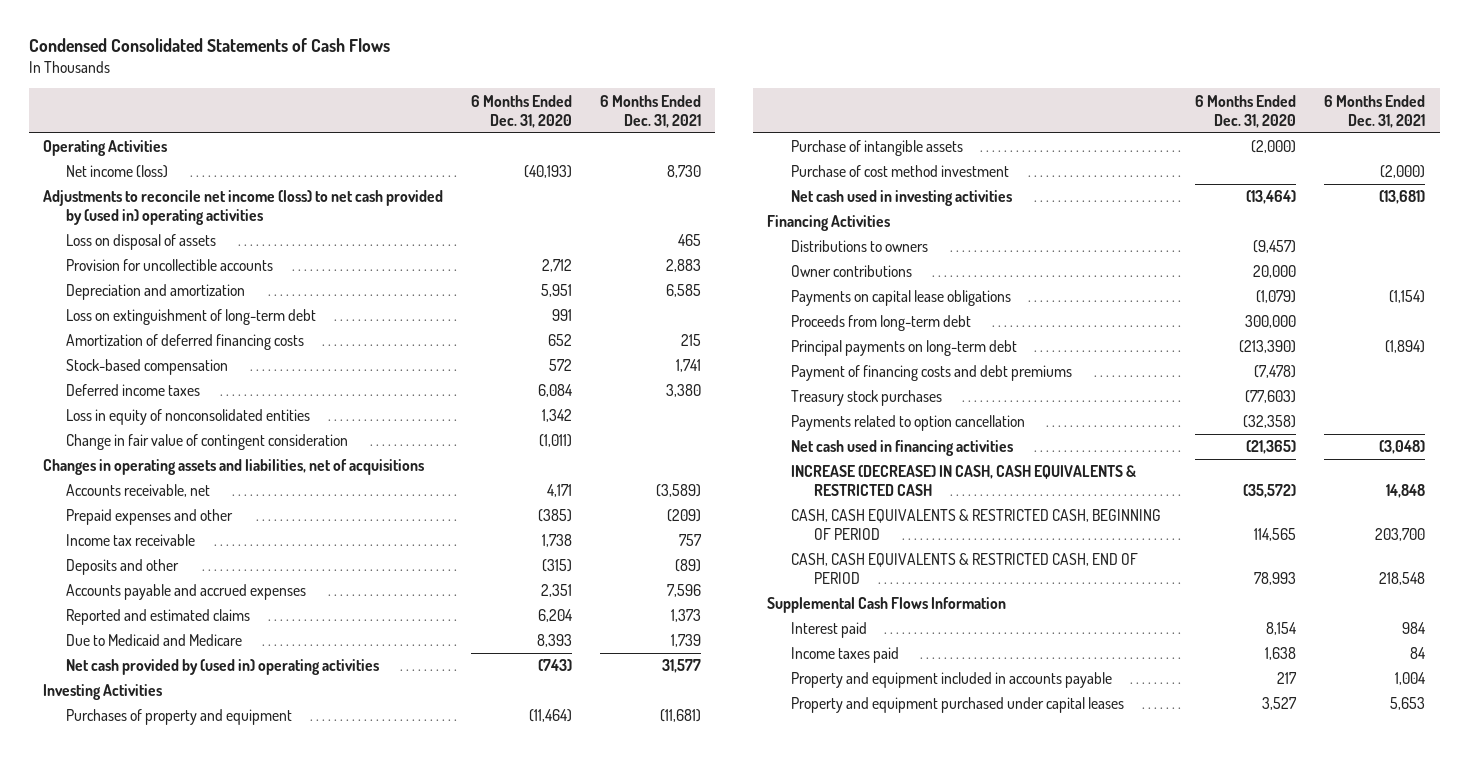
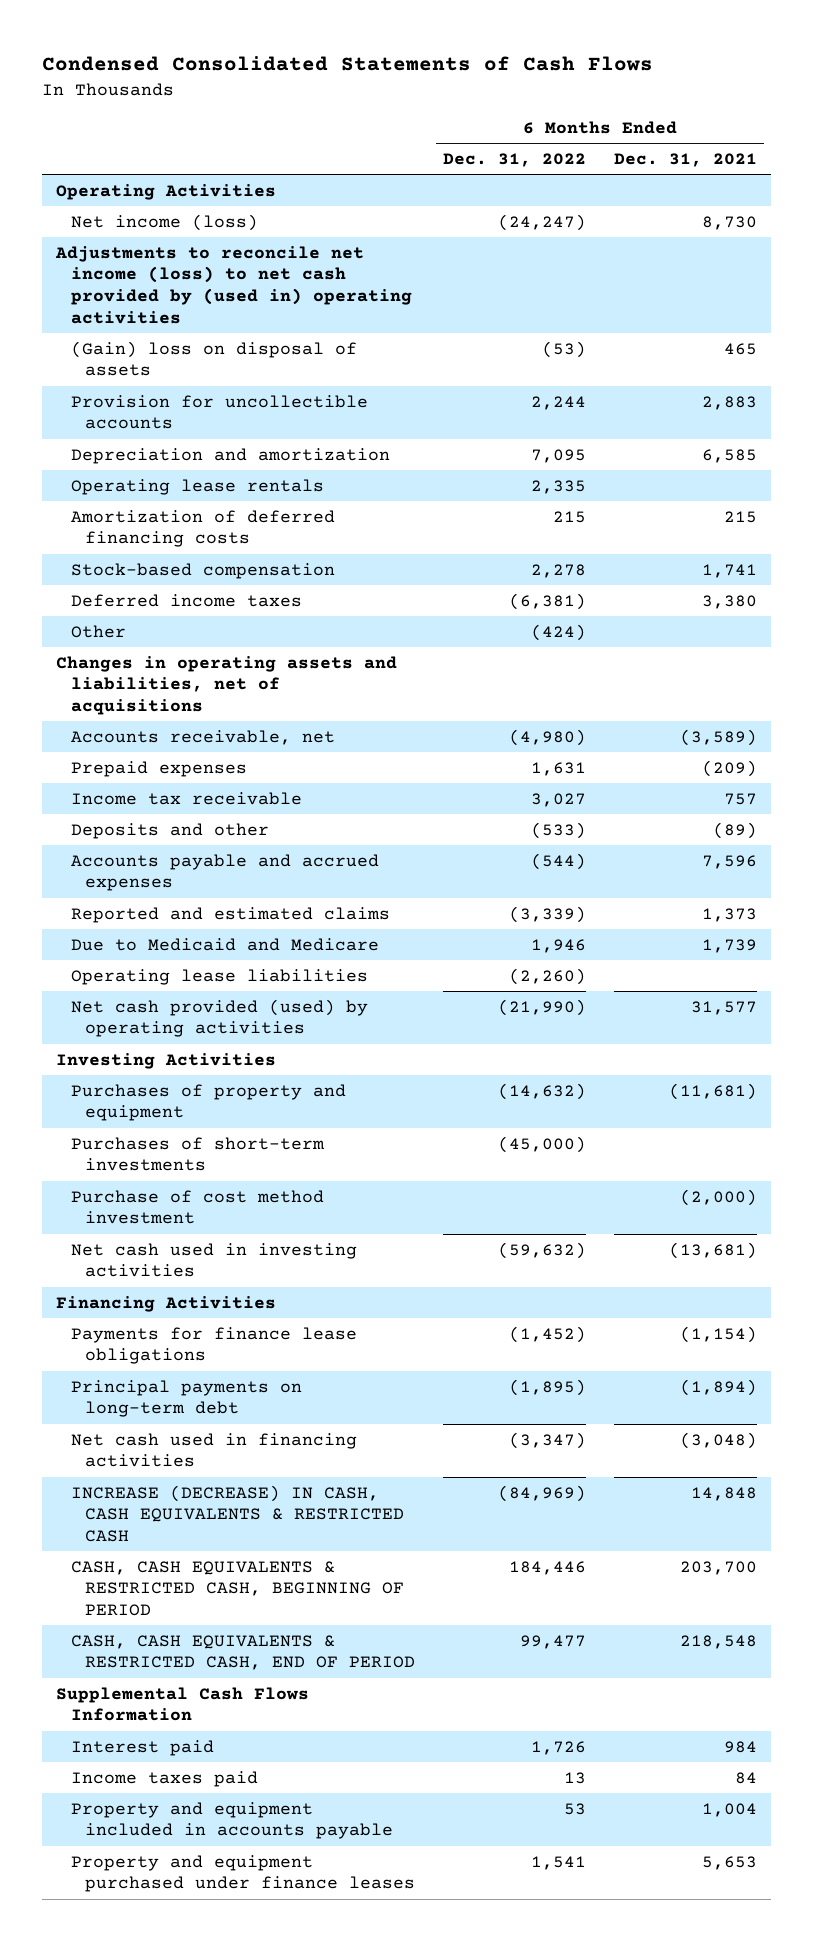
- | 6 Months Ended Dec. 31, 2020 | 6 Months Ended Dec. 31, 2021
+ | 6 Months Ended Dec. 31, 2022 | 6 Months Ended Dec. 31, 2021
- Loss on disposal of assets | | 465
+ (Gain) loss on disposal of assets | (53) | 465
- Loss on extinguishment of long-term debt | 991 |
+ Operating lease rentals | 2,335 |
- Loss in equity of nonconsolidated entities | 1,342 |
- Change in fair value of contingent consideration | (1,011) |
+ Other | (424) |
- Prepaid expenses and other | (385) | (209)
+ Prepaid expenses | 1,631 | (209)
- Net cash provided by (used in) operating activities | (743) | 31,577
+ Operating lease liabilities | (2,260) |
+ Net cash provided (used) by operating activities | (21,990) | 31,577
- Purchase of intangible assets | (2,000) |
+ Purchases of short-term investments | (45,000) |
- Distributions to owners | (9,457) |
- Owner contributions | 20,000 |
- Payments on capital lease obligations | (1,079) | (1,154)
- Proceeds from long-term debt | 300,000 |
+ Payments for finance lease obligations | (1,452) | (1,154)
- Payment of financing costs and debt premiums | (7,478) |
- Treasury stock purchases | (77,603) |
- Payments related to option cancellation | (32,358) |
- Property and equipment purchased under capital leases | 3,527 | 5,653
+ Property and equipment purchased under finance leases | 1,541 | 5,653

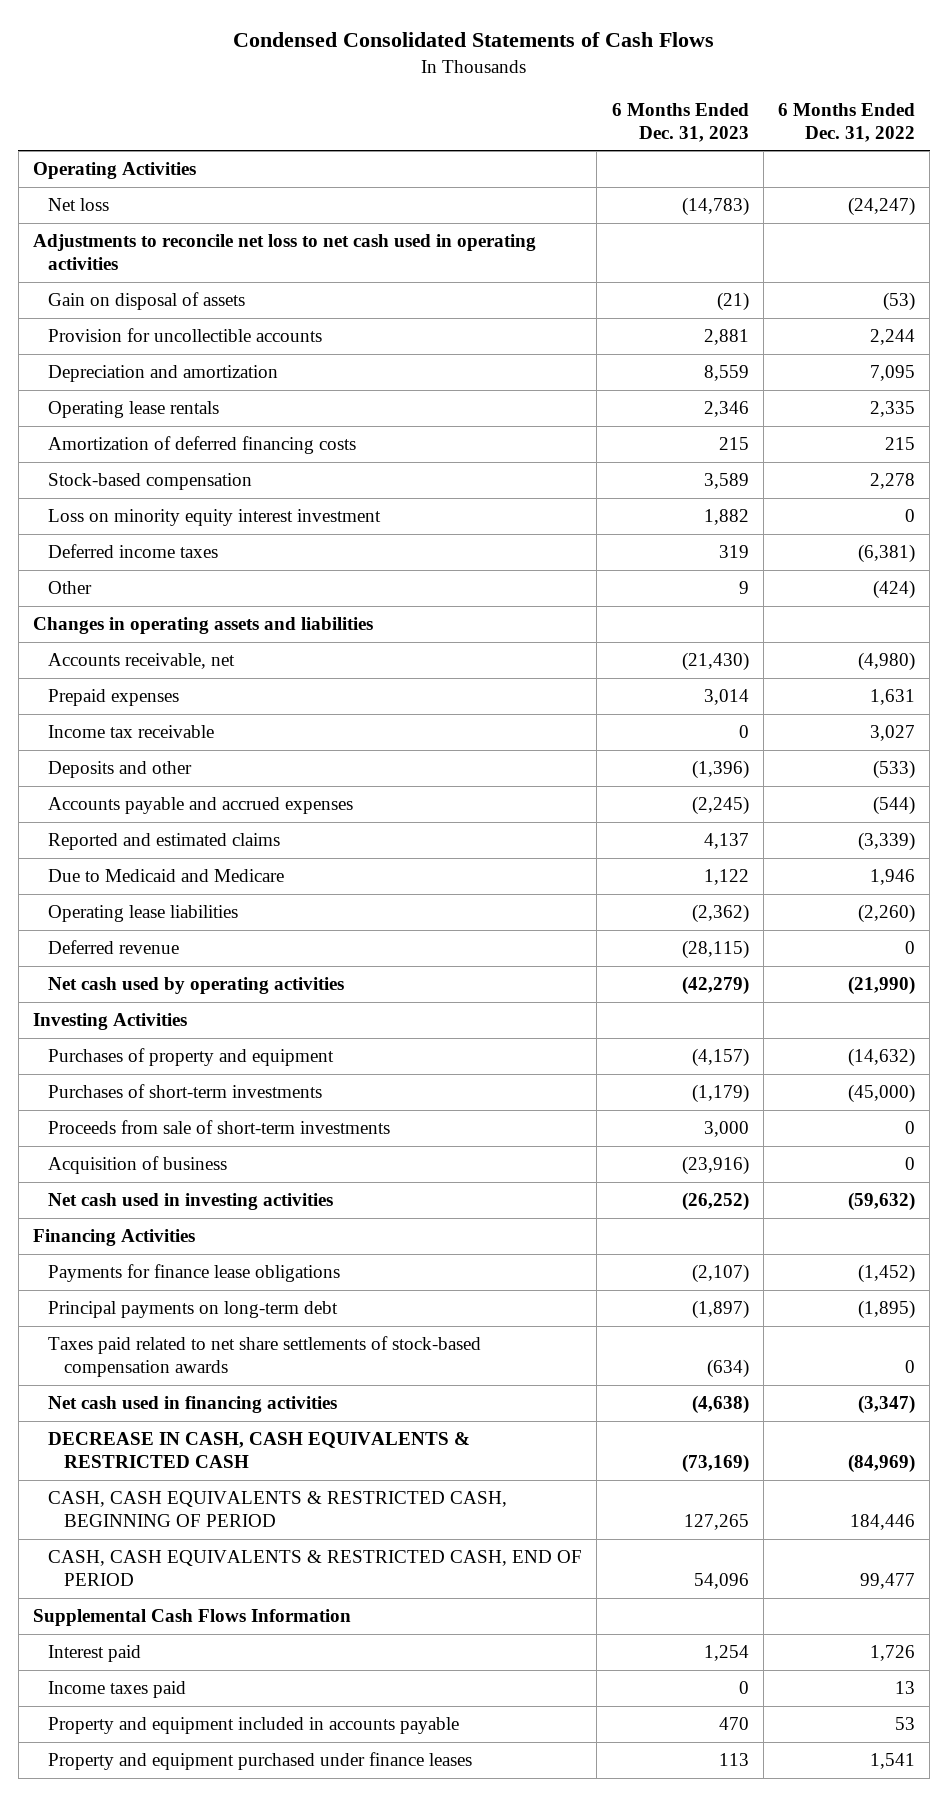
- | 6 Months Ended Dec. 31, 2022 | 6 Months Ended Dec. 31, 2021
+ | 6 Months Ended Dec. 31, 2023 | 6 Months Ended Dec. 31, 2022
- Net income (loss) | (24,247) | 8,730
- Adjustments to reconcile net income (loss) to net cash provided by (used in) operating activities
- (Gain) loss on disposal of assets | (53) | 465
+ Net loss | (14,783) | (24,247)
+ Adjustments to reconcile net loss to net cash used in operating activities
+ Gain on disposal of assets | (21) | (53)
+ Loss on minority equity interest investment | 1,882 | 0
- Changes in operating assets and liabilities, net of acquisitions
+ Changes in operating assets and liabilities
- Net cash provided (used) by operating activities | (21,990) | 31,577
+ Deferred revenue | (28,115) | 0
+ Net cash used by operating activities | (42,279) | (21,990)
- Purchase of cost method investment | | (2,000)
+ Proceeds from sale of short-term investments | 3,000 | 0
+ Acquisition of business | (23,916) | 0
+ Taxes paid related to net share settlements of stock-based compensation awards | (634) | 0
- INCREASE (DECREASE) IN CASH, CASH EQUIVALENTS & RESTRICTED CASH | (84,969) | 14,848
+ DECREASE IN CASH, CASH EQUIVALENTS & RESTRICTED CASH | (73,169) | (84,969)

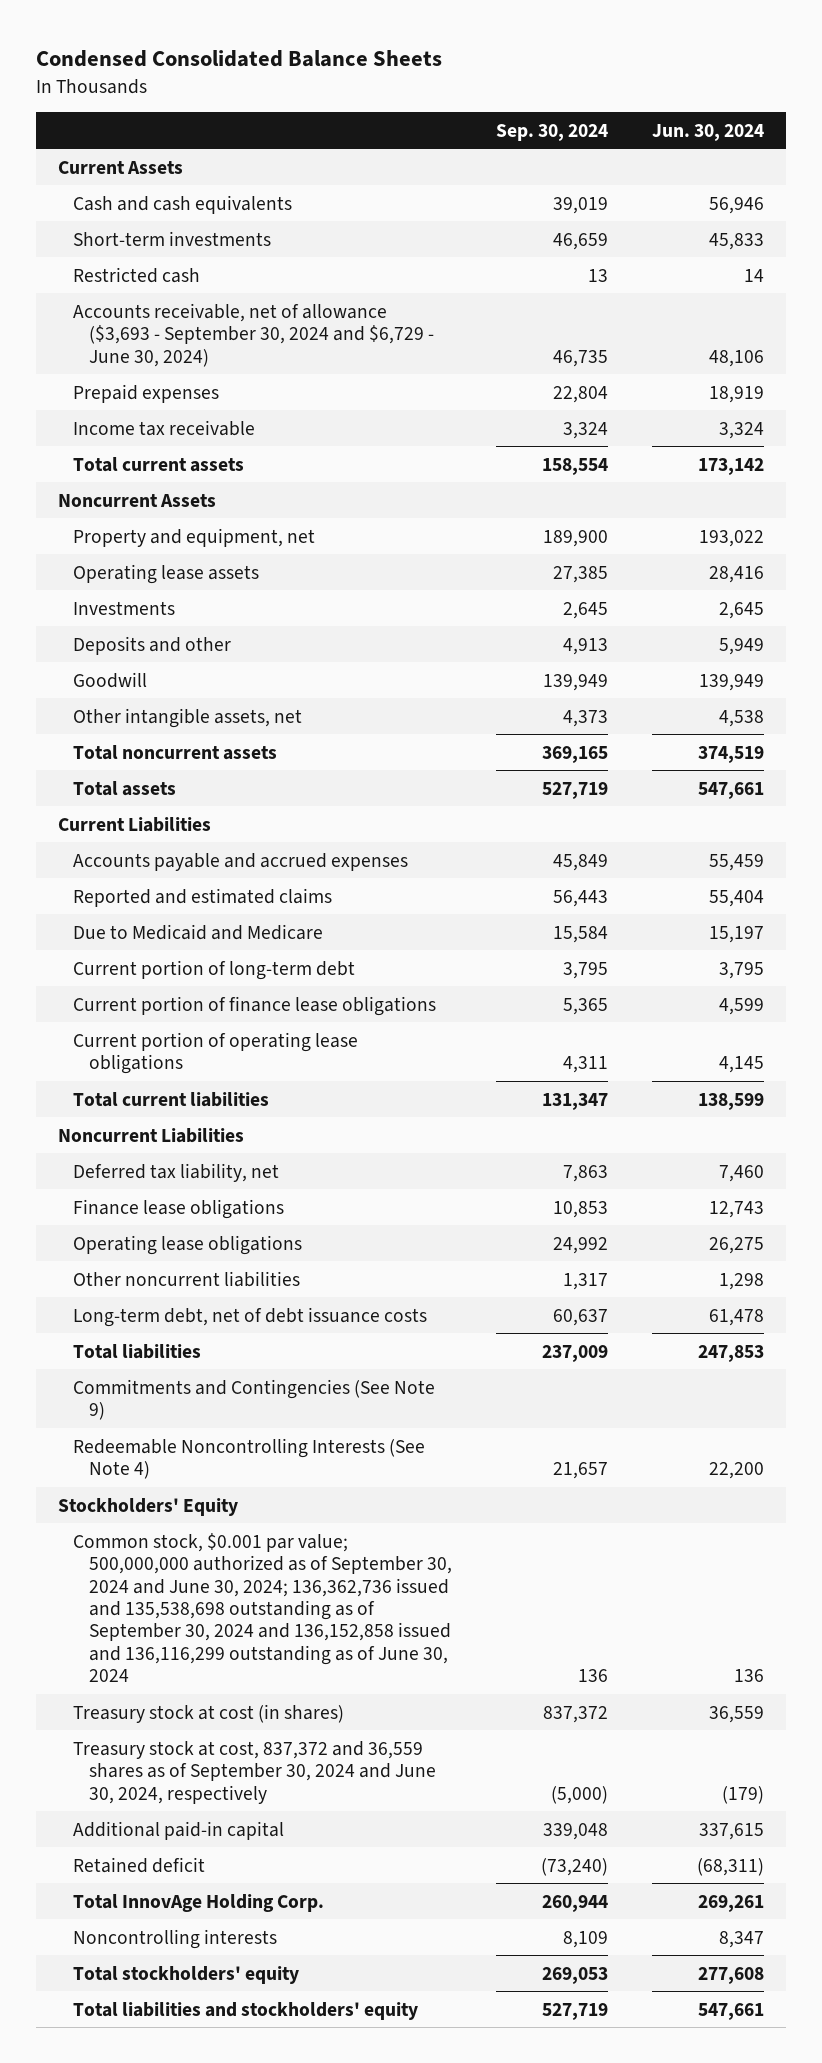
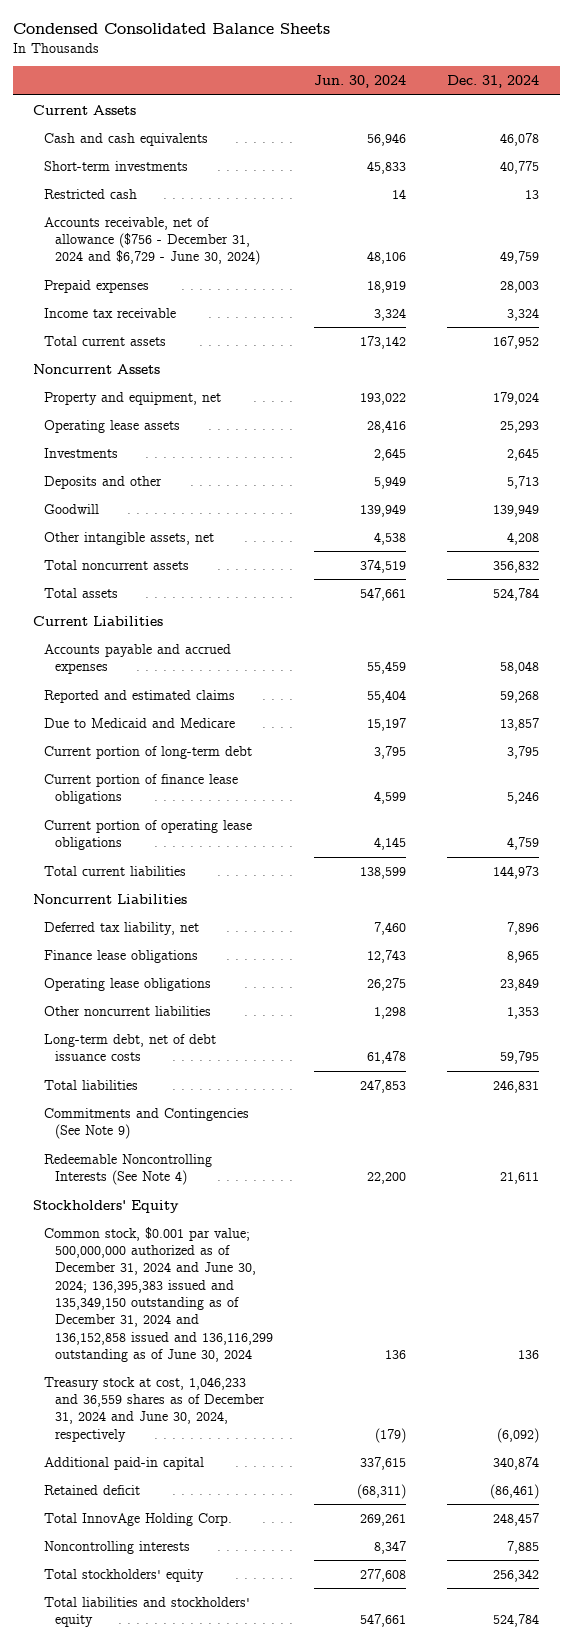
- | Sep. 30, 2024 | Jun. 30, 2024
+ | Jun. 30, 2024 | Dec. 31, 2024
- Accounts receivable, net of allowance ($3,693 - September 30, 2024 and $6,729 - June 30, 2024) | 46,735 | 48,106
+ Accounts receivable, net of allowance ($756 - December 31, 2024 and $6,729 - June 30, 2024) | 48,106 | 49,759
- Common stock, $0.001 par value; 500,000,000 authorized as of September 30, 2024 and June 30, 2024; 136,362,736 issued and 135,538,698 outstanding as of September 30, 2024 and 136,152,858 issued and 136,116,299 outstanding as of June 30, 2024 | 136 | 136
- Treasury stock at cost (in shares) | 837,372 | 36,559
- Treasury stock at cost, 837,372 and 36,559 shares as of September 30, 2024 and June 30, 2024, respectively | (5,000) | (179)
+ Common stock, $0.001 par value; 500,000,000 authorized as of December 31, 2024 and June 30, 2024; 136,395,383 issued and 135,349,150 outstanding as of December 31, 2024 and 136,152,858 issued and 136,116,299 outstanding as of June 30, 2024 | 136 | 136
+ Treasury stock at cost, 1,046,233 and 36,559 shares as of December 31, 2024 and June 30, 2024, respectively | (179) | (6,092)

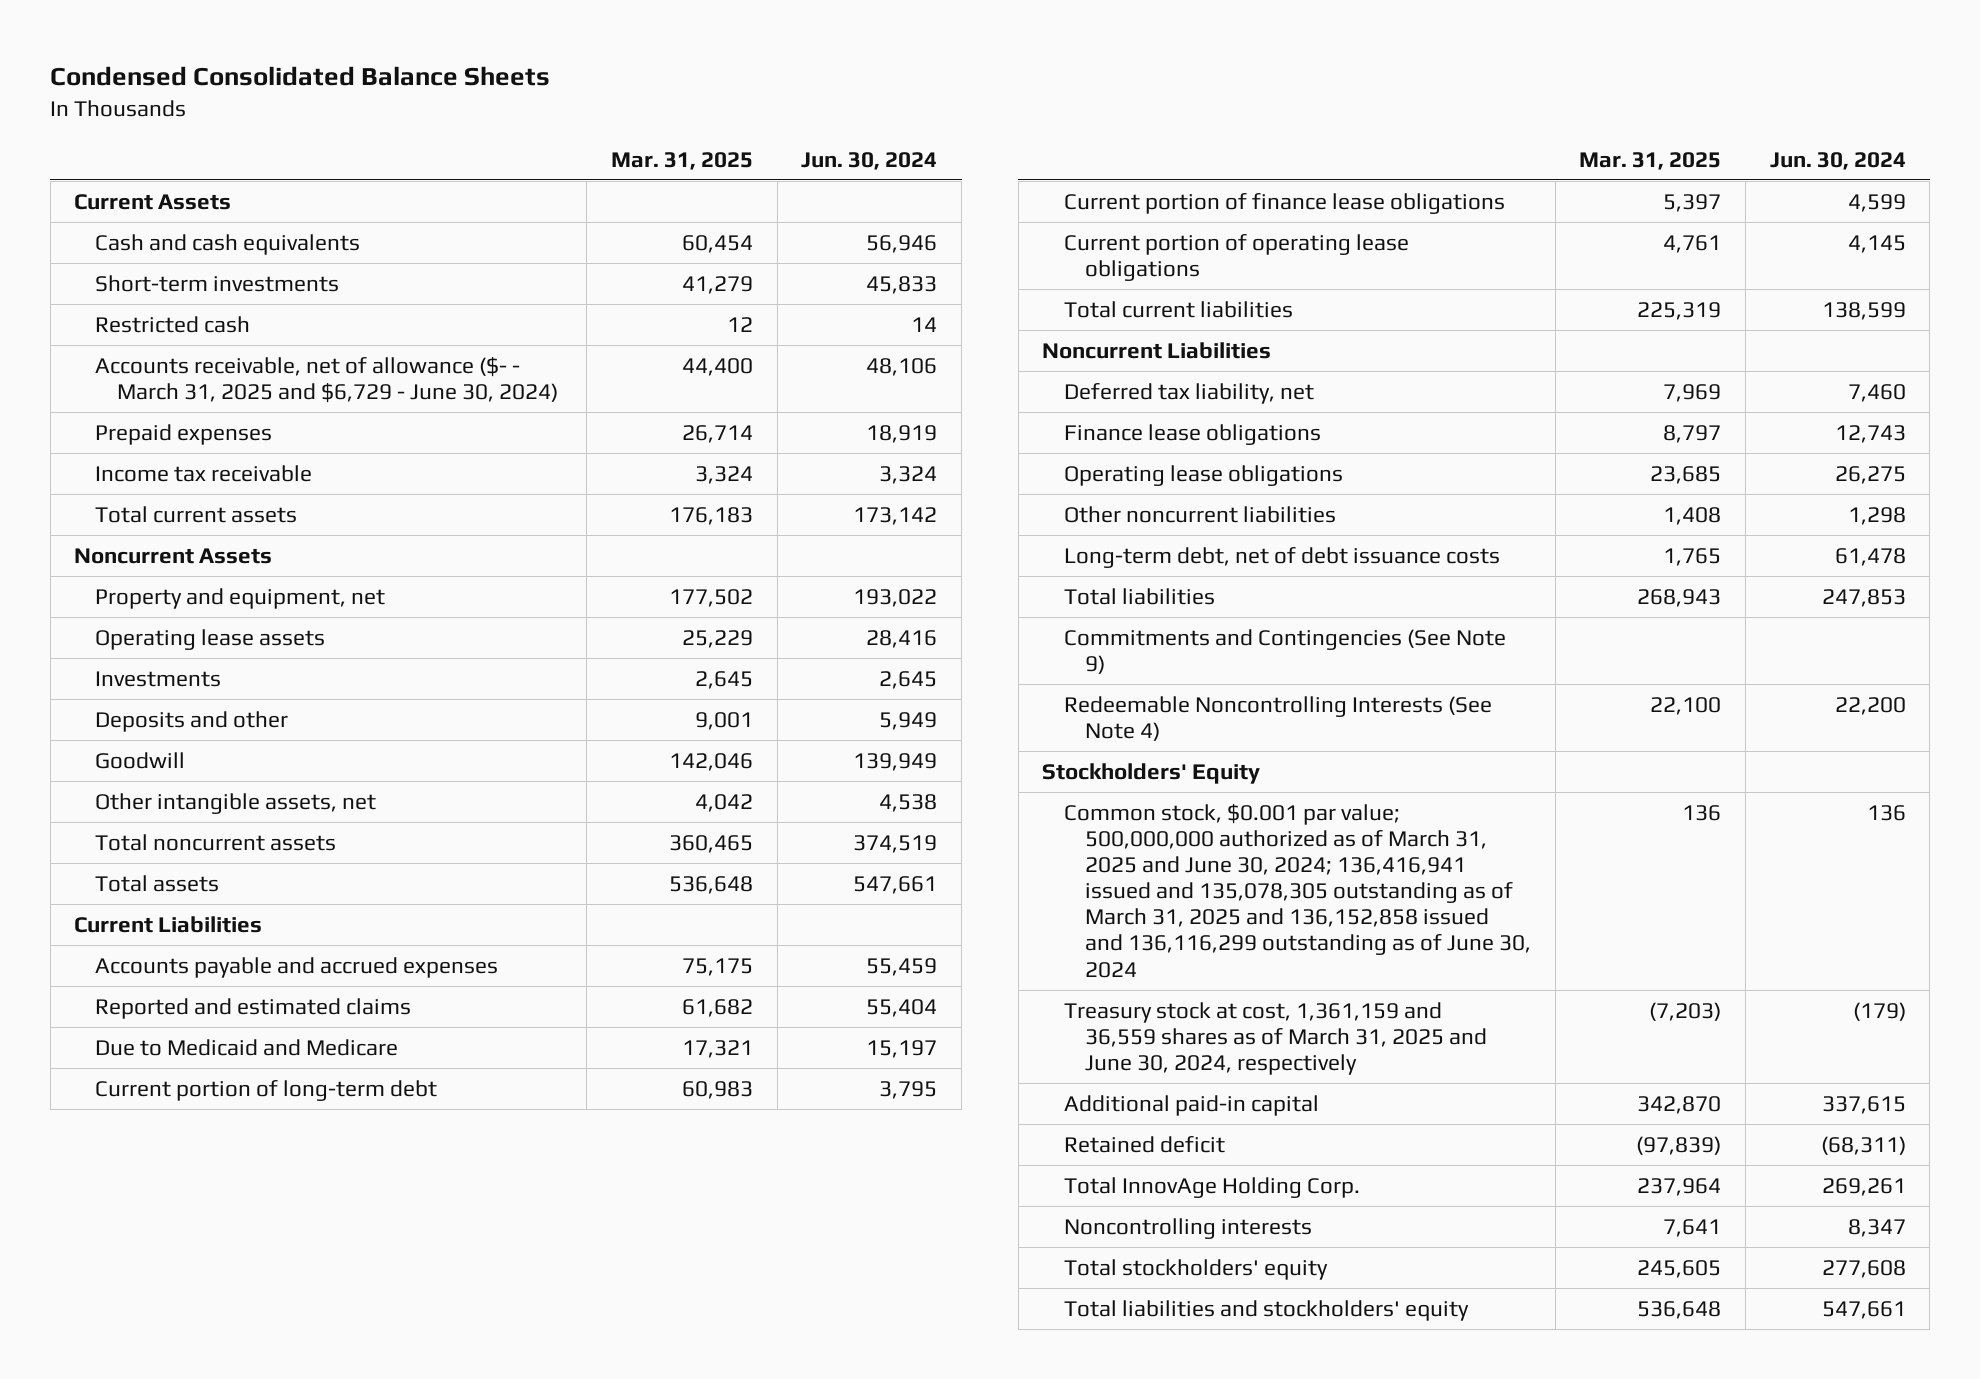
- | Jun. 30, 2024 | Dec. 31, 2024
+ | Mar. 31, 2025 | Jun. 30, 2024
- Accounts receivable, net of allowance ($756 - December 31, 2024 and $6,729 - June 30, 2024) | 48,106 | 49,759
+ Accounts receivable, net of allowance ($- - March 31, 2025 and $6,729 - June 30, 2024) | 44,400 | 48,106
- Common stock, $0.001 par value; 500,000,000 authorized as of December 31, 2024 and June 30, 2024; 136,395,383 issued and 135,349,150 outstanding as of December 31, 2024 and 136,152,858 issued and 136,116,299 outstanding as of June 30, 2024 | 136 | 136
- Treasury stock at cost, 1,046,233 and 36,559 shares as of December 31, 2024 and June 30, 2024, respectively | (179) | (6,092)
+ Common stock, $0.001 par value; 500,000,000 authorized as of March 31, 2025 and June 30, 2024; 136,416,941 issued and 135,078,305 outstanding as of March 31, 2025 and 136,152,858 issued and 136,116,299 outstanding as of June 30, 2024 | 136 | 136
+ Treasury stock at cost, 1,361,159 and 36,559 shares as of March 31, 2025 and June 30, 2024, respectively | (7,203) | (179)

